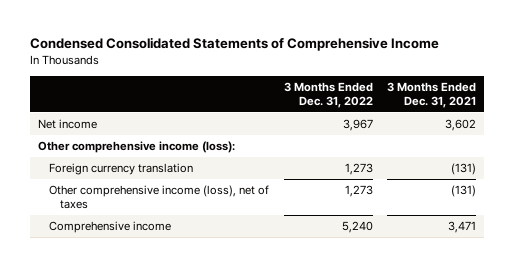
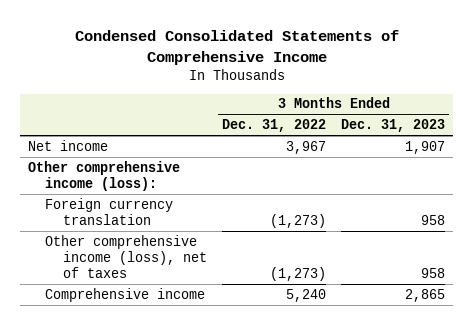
- | 3 Months Ended Dec. 31, 2022 | 3 Months Ended Dec. 31, 2021
+ | 3 Months Ended Dec. 31, 2022 | 3 Months Ended Dec. 31, 2023
- Foreign currency translation | 1,273 | (131)
- Other comprehensive income (loss), net of taxes | 1,273 | (131)
+ Foreign currency translation | (1,273) | 958
+ Other comprehensive income (loss), net of taxes | (1,273) | 958

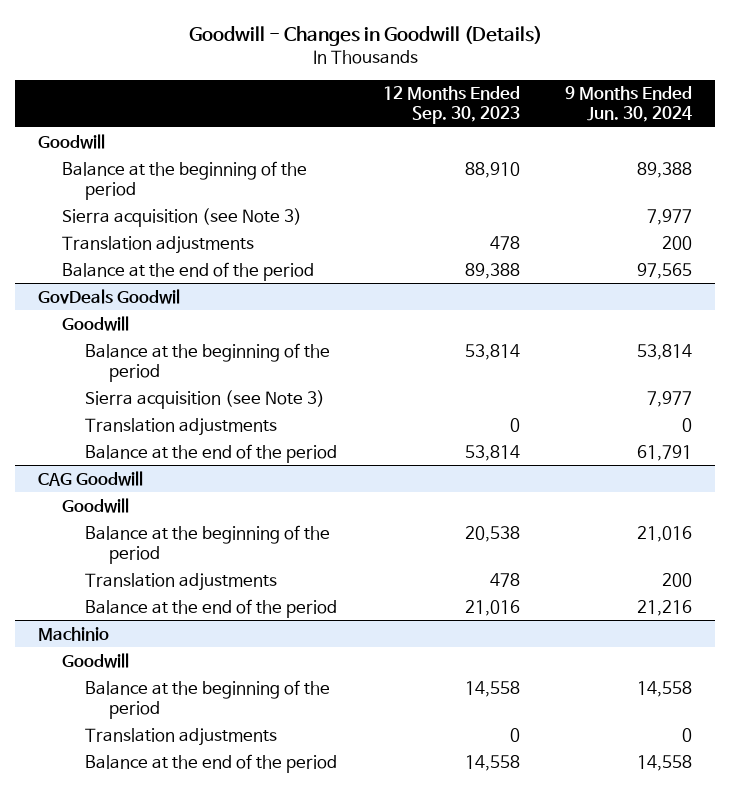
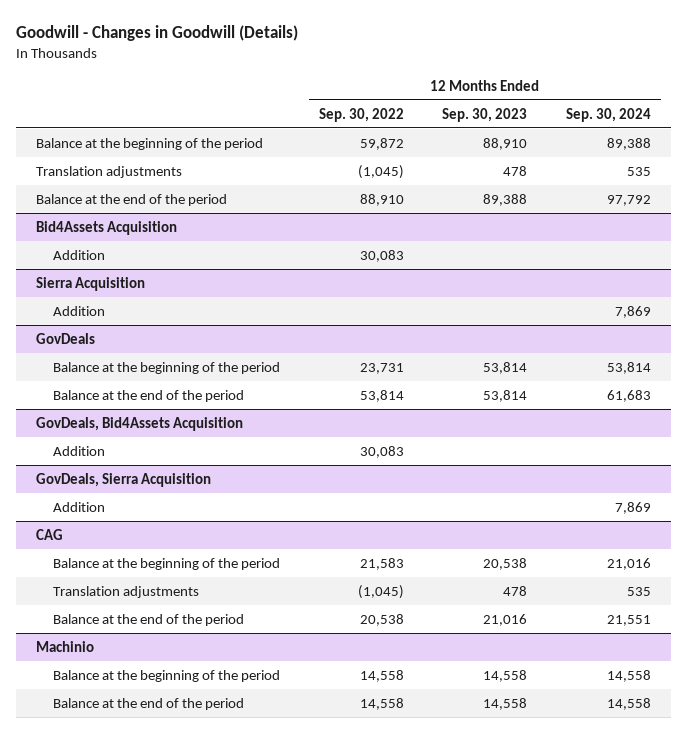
- | 12 Months Ended Sep. 30, 2023 | 9 Months Ended Jun. 30, 2024
+ | 12 Months Ended Sep. 30, 2022 | 12 Months Ended Sep. 30, 2023 | 12 Months Ended Sep. 30, 2024
- Goodwill
- Sierra acquisition (see Note 3) | | 7,977
- GovDeals Goodwil
- Goodwill
+ Bid4Assets Acquisition
+ Addition | 30,083 | |
+ Sierra Acquisition
+ Addition | | | 7,869
+ GovDeals
- Sierra acquisition (see Note 3) | | 7,977
- Translation adjustments | 0 | 0
- CAG Goodwill
- Goodwill
+ GovDeals, Bid4Assets Acquisition
+ Addition | 30,083 | |
+ GovDeals, Sierra Acquisition
+ Addition | | | 7,869
+ CAG
@ Machinio
- Goodwill
- Translation adjustments | 0 | 0

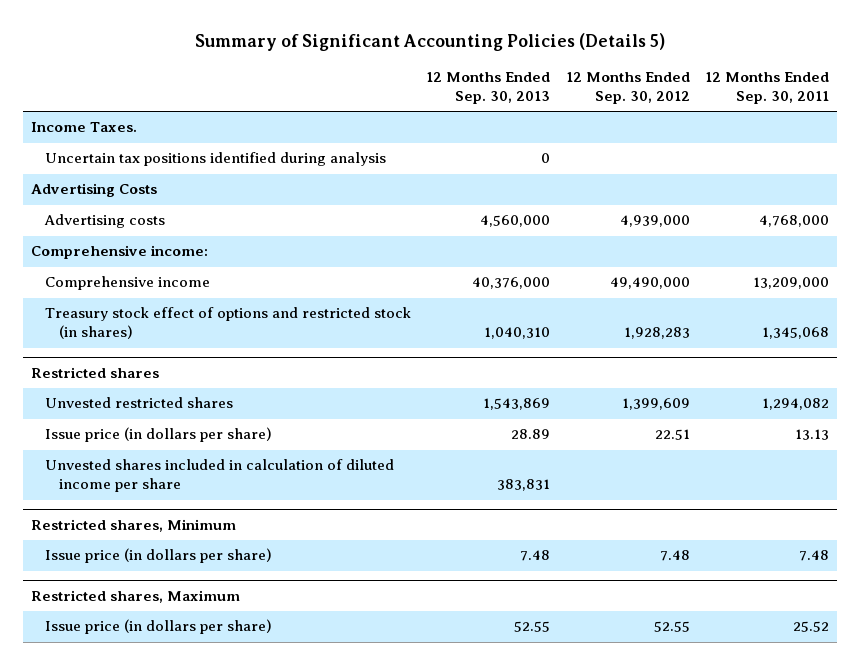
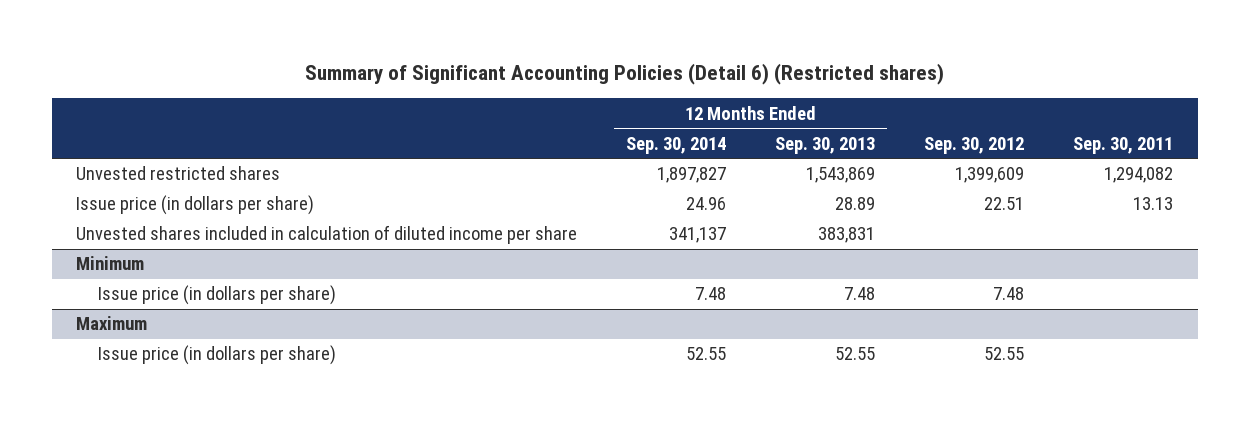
- Summary of Significant Accounting Policies (Details 5)
+ Summary of Significant Accounting Policies (Detail 6) (Restricted shares)
- | 12 Months Ended Sep. 30, 2013 | 12 Months Ended Sep. 30, 2012 | 12 Months Ended Sep. 30, 2011
+ | 12 Months Ended Sep. 30, 2014 | 12 Months Ended Sep. 30, 2013 | Sep. 30, 2012 | Sep. 30, 2011
- Income Taxes.
- Uncertain tax positions identified during analysis | 0 | |
- Advertising Costs
- Advertising costs | 4,560,000 | 4,939,000 | 4,768,000
- Comprehensive income:
- Comprehensive income | 40,376,000 | 49,490,000 | 13,209,000
- Treasury stock effect of options and restricted stock (in shares) | 1,040,310 | 1,928,283 | 1,345,068
- Restricted shares
- Restricted shares, Minimum
+ Minimum
- Restricted shares, Maximum
+ Maximum

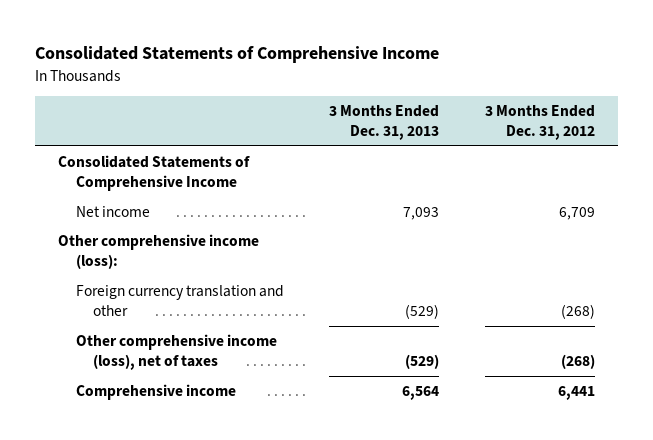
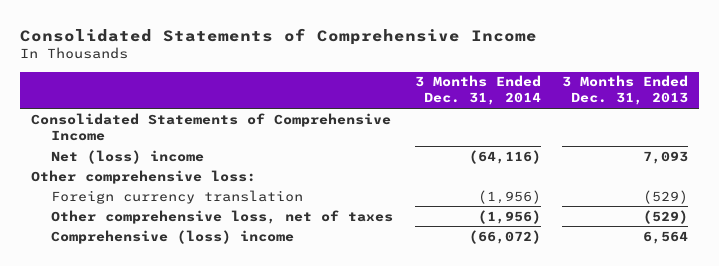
- | 3 Months Ended Dec. 31, 2013 | 3 Months Ended Dec. 31, 2012
+ | 3 Months Ended Dec. 31, 2014 | 3 Months Ended Dec. 31, 2013
- Net income | 7,093 | 6,709
- Other comprehensive income (loss):
- Foreign currency translation and other | (529) | (268)
- Other comprehensive income (loss), net of taxes | (529) | (268)
- Comprehensive income | 6,564 | 6,441
+ Net (loss) income | (64,116) | 7,093
+ Other comprehensive loss:
+ Foreign currency translation | (1,956) | (529)
+ Other comprehensive loss, net of taxes | (1,956) | (529)
+ Comprehensive (loss) income | (66,072) | 6,564

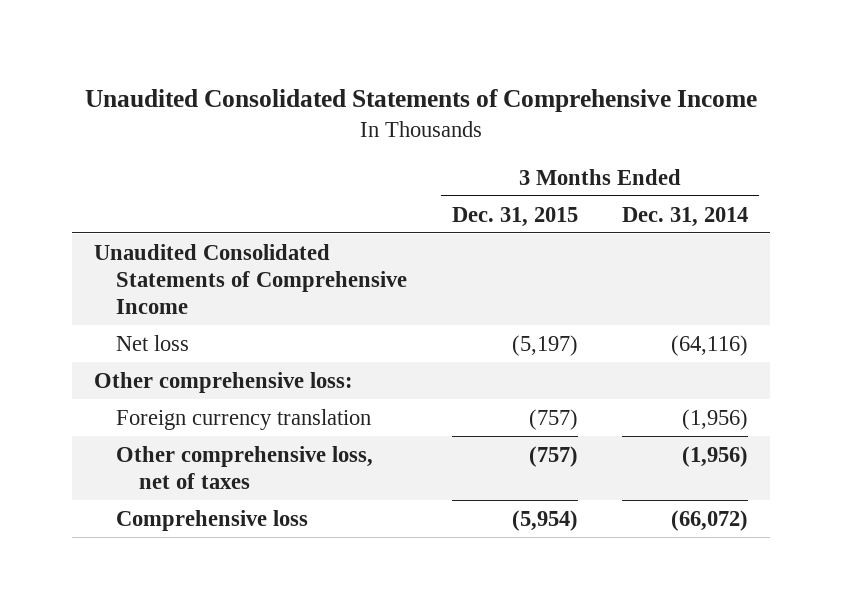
- Consolidated Statements of Comprehensive Income
+ Unaudited Consolidated Statements of Comprehensive Income
- | 3 Months Ended Dec. 31, 2014 | 3 Months Ended Dec. 31, 2013
+ | 3 Months Ended Dec. 31, 2015 | 3 Months Ended Dec. 31, 2014
- Consolidated Statements of Comprehensive Income
- Net (loss) income | (64,116) | 7,093
+ Unaudited Consolidated Statements of Comprehensive Income
+ Net loss | (5,197) | (64,116)
- Comprehensive (loss) income | (66,072) | 6,564
+ Comprehensive loss | (5,954) | (66,072)

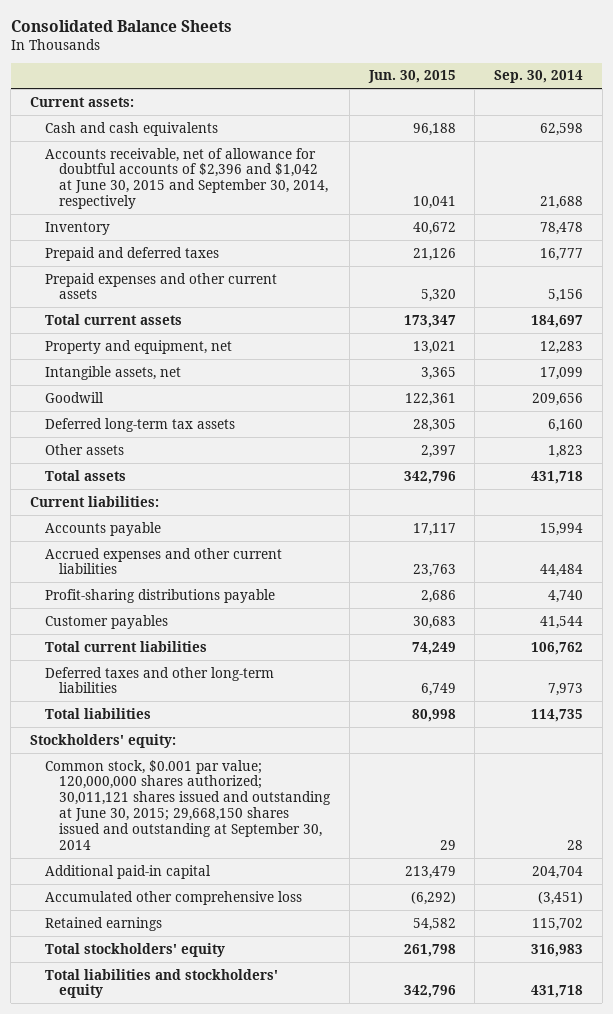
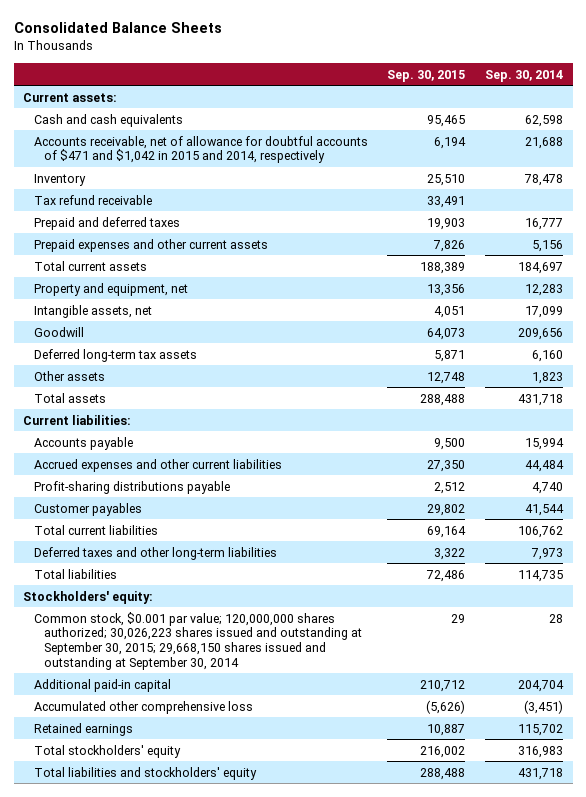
- | Jun. 30, 2015 | Sep. 30, 2014
+ | Sep. 30, 2015 | Sep. 30, 2014
- Accounts receivable, net of allowance for doubtful accounts of $2,396 and $1,042 at June 30, 2015 and September 30, 2014, respectively | 10,041 | 21,688
+ Accounts receivable, net of allowance for doubtful accounts of $471 and $1,042 in 2015 and 2014, respectively | 6,194 | 21,688
+ Tax refund receivable | 33,491 |
- Common stock, $0.001 par value; 120,000,000 shares authorized; 30,011,121 shares issued and outstanding at June 30, 2015; 29,668,150 shares issued and outstanding at September 30, 2014 | 29 | 28
+ Common stock, $0.001 par value; 120,000,000 shares authorized; 30,026,223 shares issued and outstanding at September 30, 2015; 29,668,150 shares issued and outstanding at September 30, 2014 | 29 | 28

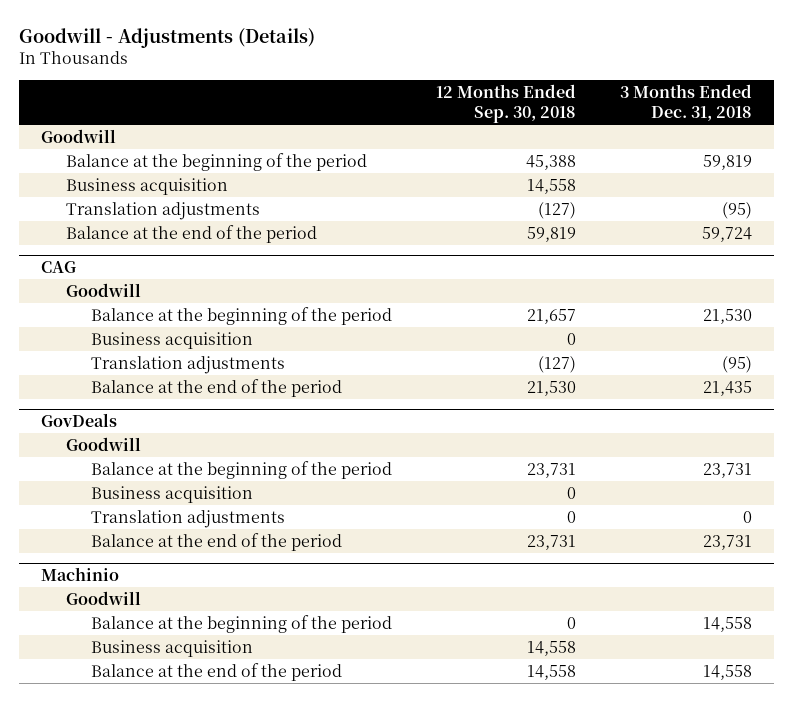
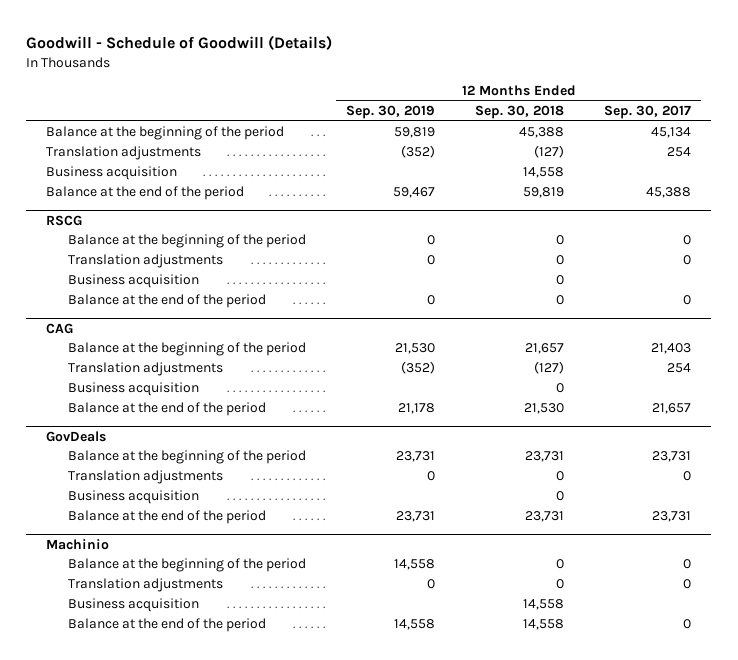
- Goodwill - Adjustments (Details)
+ Goodwill - Schedule of Goodwill (Details)
- | 12 Months Ended Sep. 30, 2018 | 3 Months Ended Dec. 31, 2018
+ | 12 Months Ended Sep. 30, 2019 | 12 Months Ended Sep. 30, 2018 | 12 Months Ended Sep. 30, 2017
- Goodwill
moved down: Business acquisition | | 14,558 |
+ RSCG
+ Balance at the beginning of the period | 0 | 0 | 0
+ Translation adjustments | 0 | 0 | 0
+ Business acquisition | | 0 |
+ Balance at the end of the period | 0 | 0 | 0
@ CAG
- Goodwill
moved down: Business acquisition | | 0 |
@ GovDeals
- Goodwill
moved down: Business acquisition | | 0 |
@ Machinio
- Goodwill
+ Translation adjustments | 0 | 0 | 0

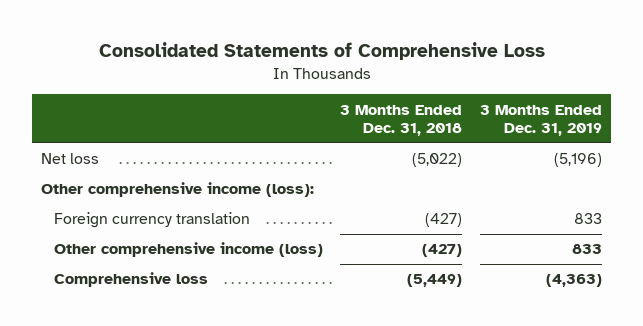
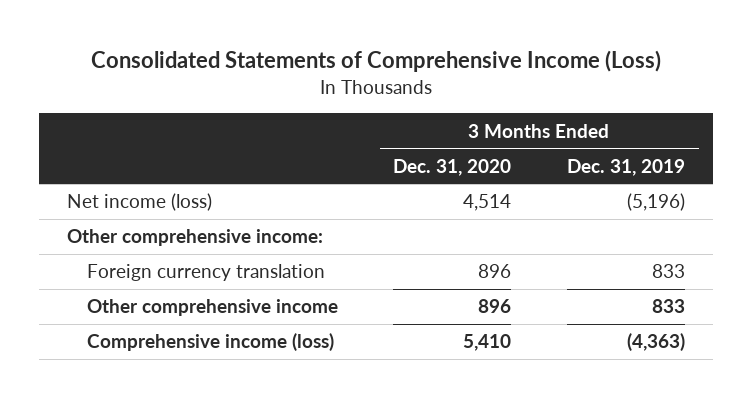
- Consolidated Statements of Comprehensive Loss
+ Consolidated Statements of Comprehensive Income (Loss)
- | 3 Months Ended Dec. 31, 2018 | 3 Months Ended Dec. 31, 2019
+ | 3 Months Ended Dec. 31, 2020 | 3 Months Ended Dec. 31, 2019
- Net loss | (5,022) | (5,196)
- Other comprehensive income (loss):
+ Net income (loss) | 4,514 | (5,196)
+ Other comprehensive income:
- Other comprehensive income (loss) | (427) | 833
- Comprehensive loss | (5,449) | (4,363)
+ Other comprehensive income | 896 | 833
+ Comprehensive income (loss) | 5,410 | (4,363)

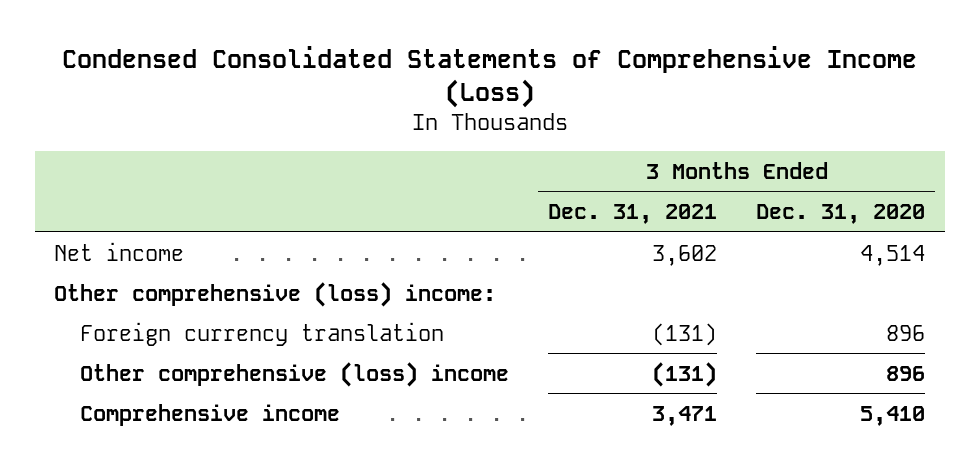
- Consolidated Statements of Comprehensive Income (Loss)
+ Condensed Consolidated Statements of Comprehensive Income (Loss)
- | 3 Months Ended Dec. 31, 2020 | 3 Months Ended Dec. 31, 2019
+ | 3 Months Ended Dec. 31, 2021 | 3 Months Ended Dec. 31, 2020
- Net income (loss) | 4,514 | (5,196)
- Other comprehensive income:
+ Net income | 3,602 | 4,514
+ Other comprehensive (loss) income:
- Other comprehensive income | 896 | 833
- Comprehensive income (loss) | 5,410 | (4,363)
+ Other comprehensive (loss) income | (131) | 896
+ Comprehensive income | 3,471 | 5,410

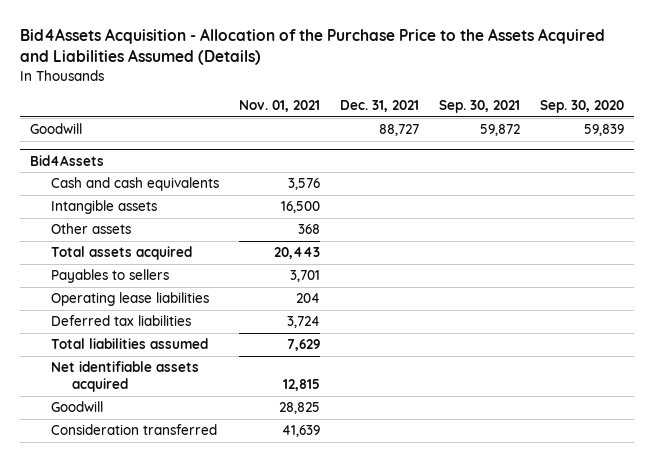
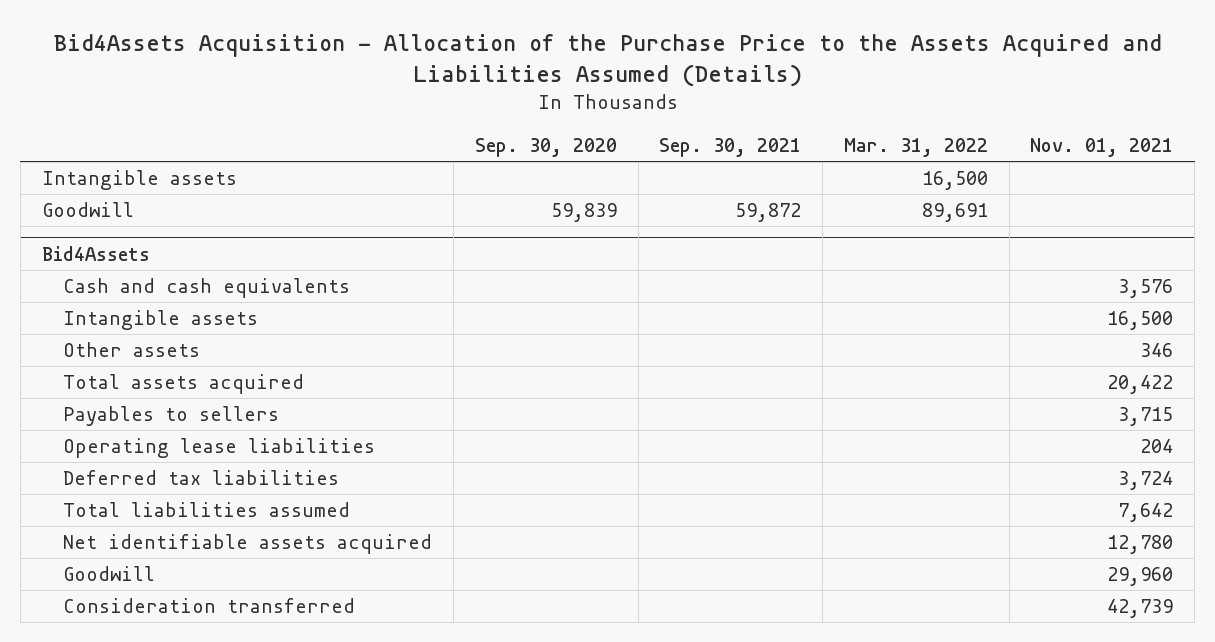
- | Nov. 01, 2021 | Dec. 31, 2021 | Sep. 30, 2021 | Sep. 30, 2020
+ | Sep. 30, 2020 | Sep. 30, 2021 | Mar. 31, 2022 | Nov. 01, 2021
+ Intangible assets | | | 16,500 |
@ Bid4Assets
- Other assets | 368 | | |
- Total assets acquired | 20,443 | | |
- Payables to sellers | 3,701 | | |
+ Other assets | | | | 346
+ Total assets acquired | | | | 20,422
+ Payables to sellers | | | | 3,715
- Total liabilities assumed | 7,629 | | |
- Net identifiable assets acquired | 12,815 | | |
- Goodwill | 28,825 | | |
- Consideration transferred | 41,639 | | |
+ Total liabilities assumed | | | | 7,642
+ Net identifiable assets acquired | | | | 12,780
+ Goodwill | | | | 29,960
+ Consideration transferred | | | | 42,739

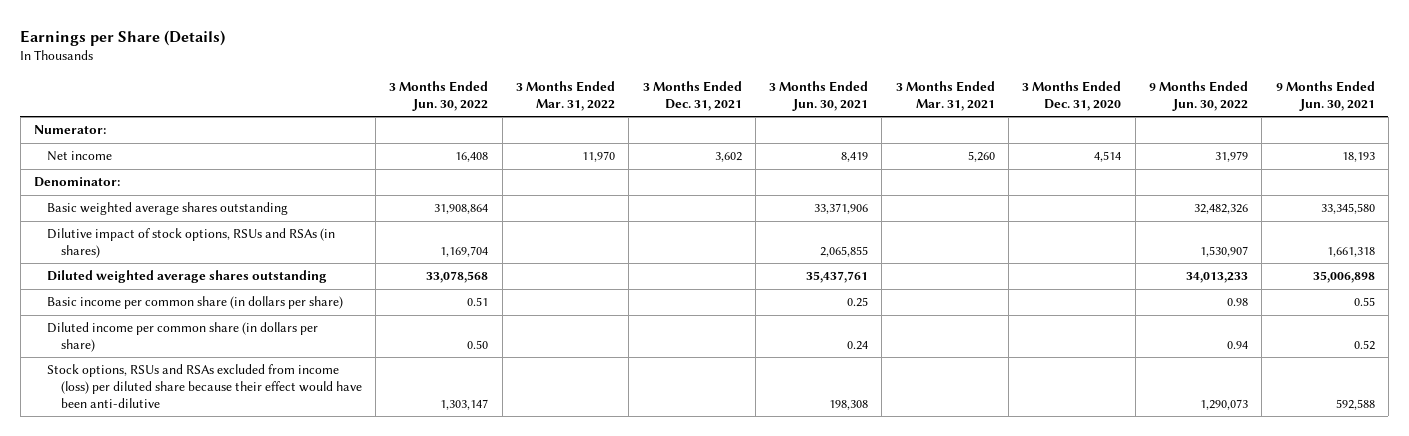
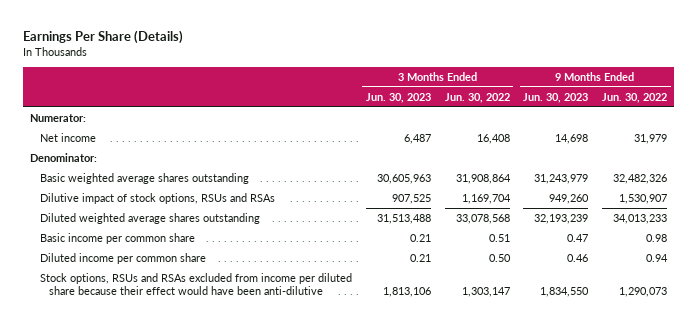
- Earnings per Share (Details)
+ Earnings Per Share (Details)
- | 3 Months Ended Jun. 30, 2022 | 3 Months Ended Mar. 31, 2022 | 3 Months Ended Dec. 31, 2021 | 3 Months Ended Jun. 30, 2021 | 3 Months Ended Mar. 31, 2021 | 3 Months Ended Dec. 31, 2020 | 9 Months Ended Jun. 30, 2022 | 9 Months Ended Jun. 30, 2021
+ | 3 Months Ended Jun. 30, 2023 | 3 Months Ended Jun. 30, 2022 | 9 Months Ended Jun. 30, 2023 | 9 Months Ended Jun. 30, 2022
- Dilutive impact of stock options, RSUs and RSAs (in shares) | 1,169,704 | | | 2,065,855 | | | 1,530,907 | 1,661,318
+ Dilutive impact of stock options, RSUs and RSAs | 907,525 | 1,169,704 | 949,260 | 1,530,907
- Basic income per common share (in dollars per share) | 0.51 | | | 0.25 | | | 0.98 | 0.55
- Diluted income per common share (in dollars per share) | 0.50 | | | 0.24 | | | 0.94 | 0.52
- Stock options, RSUs and RSAs excluded from income (loss) per diluted share because their effect would have been anti-dilutive | 1,303,147 | | | 198,308 | | | 1,290,073 | 592,588
+ Basic income per common share | 0.21 | 0.51 | 0.47 | 0.98
+ Diluted income per common share | 0.21 | 0.50 | 0.46 | 0.94
+ Stock options, RSUs and RSAs excluded from income per diluted share because their effect would have been anti-dilutive | 1,813,106 | 1,303,147 | 1,834,550 | 1,290,073

